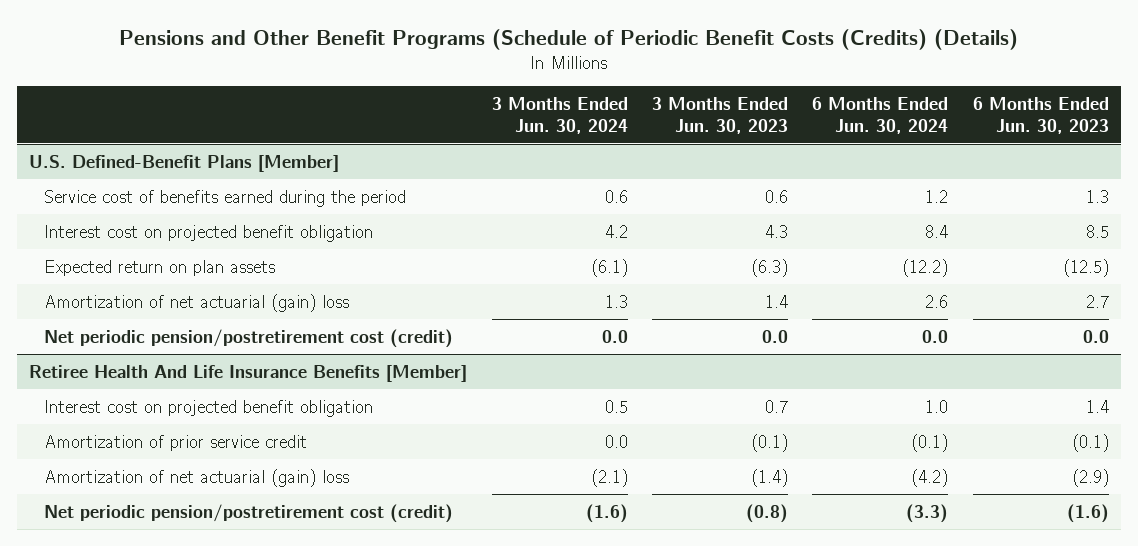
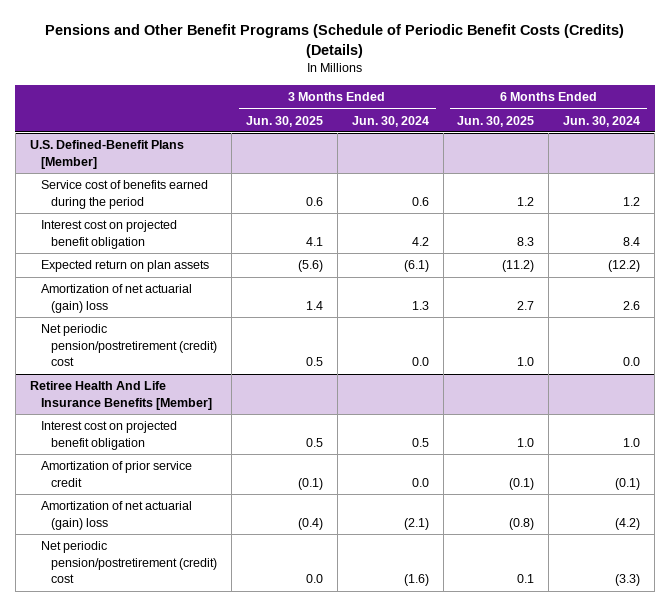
- | 3 Months Ended Jun. 30, 2024 | 3 Months Ended Jun. 30, 2023 | 6 Months Ended Jun. 30, 2024 | 6 Months Ended Jun. 30, 2023
+ | 3 Months Ended Jun. 30, 2025 | 3 Months Ended Jun. 30, 2024 | 6 Months Ended Jun. 30, 2025 | 6 Months Ended Jun. 30, 2024
@ U.S. Defined-Benefit Plans [Member]
- Net periodic pension/postretirement cost (credit) | 0.0 | 0.0 | 0.0 | 0.0
+ Net periodic pension/postretirement (credit) cost | 0.5 | 0.0 | 1.0 | 0.0
@ Retiree Health And Life Insurance Benefits [Member]
- Net periodic pension/postretirement cost (credit) | (1.6) | (0.8) | (3.3) | (1.6)
+ Net periodic pension/postretirement (credit) cost | 0.0 | (1.6) | 0.1 | (3.3)

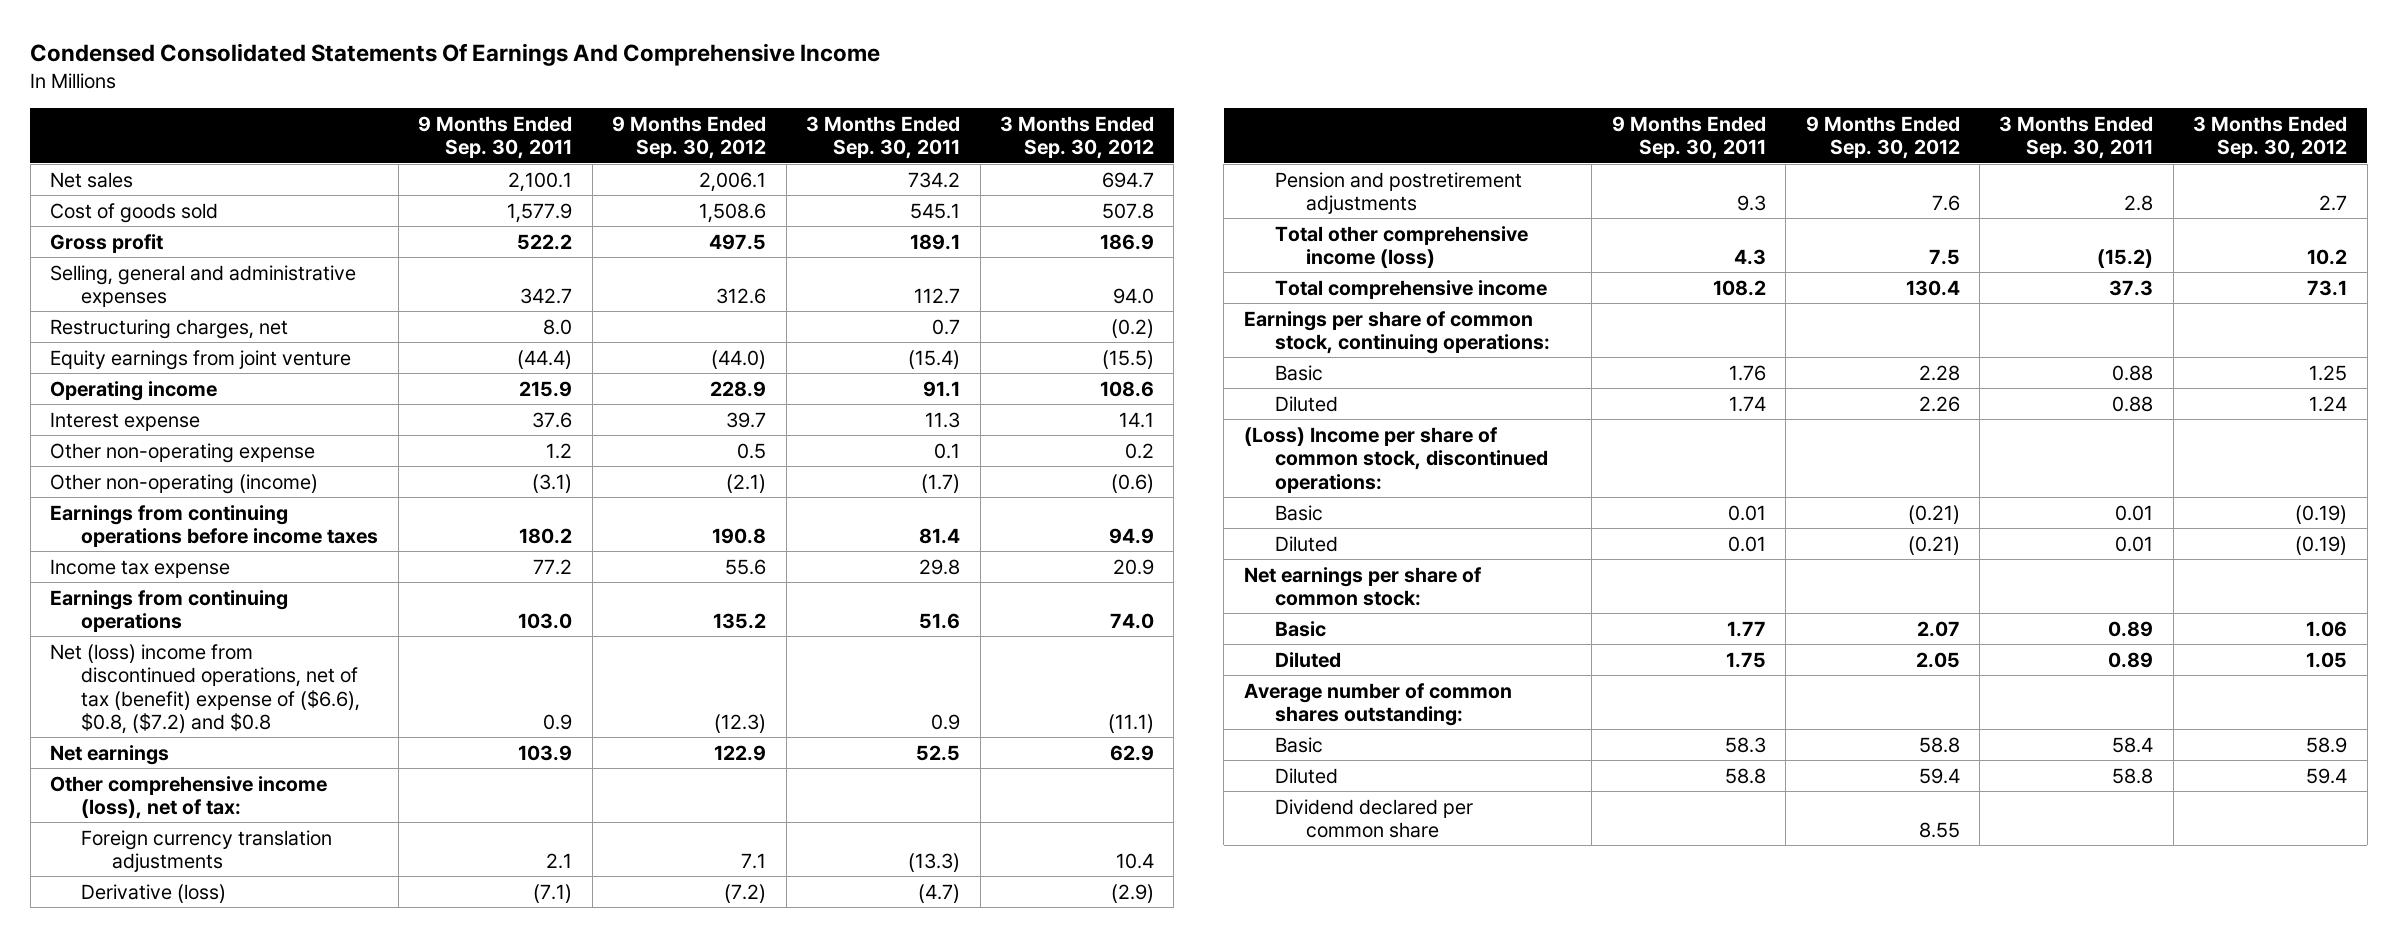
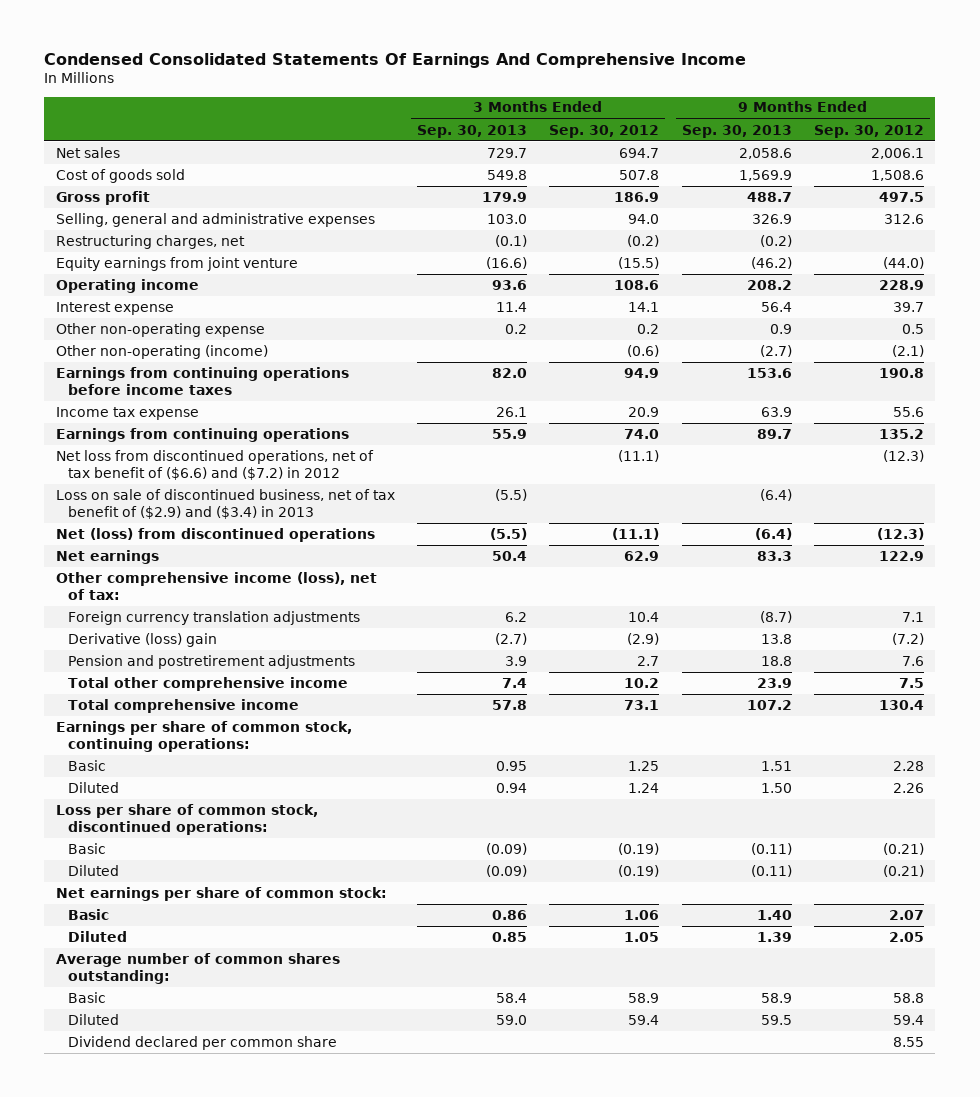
- | 9 Months Ended Sep. 30, 2011 | 9 Months Ended Sep. 30, 2012 | 3 Months Ended Sep. 30, 2011 | 3 Months Ended Sep. 30, 2012
+ | 3 Months Ended Sep. 30, 2013 | 3 Months Ended Sep. 30, 2012 | 9 Months Ended Sep. 30, 2013 | 9 Months Ended Sep. 30, 2012
- Net (loss) income from discontinued operations, net of tax (benefit) expense of ($6.6), $0.8, ($7.2) and $0.8 | 0.9 | (12.3) | 0.9 | (11.1)
+ Net loss from discontinued operations, net of tax benefit of ($6.6) and ($7.2) in 2012 | | (11.1) | | (12.3)
+ Loss on sale of discontinued business, net of tax benefit of ($2.9) and ($3.4) in 2013 | (5.5) | | (6.4) |
+ Net (loss) from discontinued operations | (5.5) | (11.1) | (6.4) | (12.3)
- Derivative (loss) | (7.1) | (7.2) | (4.7) | (2.9)
+ Derivative (loss) gain | (2.7) | (2.9) | 13.8 | (7.2)
- Total other comprehensive income (loss) | 4.3 | 7.5 | (15.2) | 10.2
+ Total other comprehensive income | 7.4 | 10.2 | 23.9 | 7.5
- (Loss) Income per share of common stock, discontinued operations:
+ Loss per share of common stock, discontinued operations:

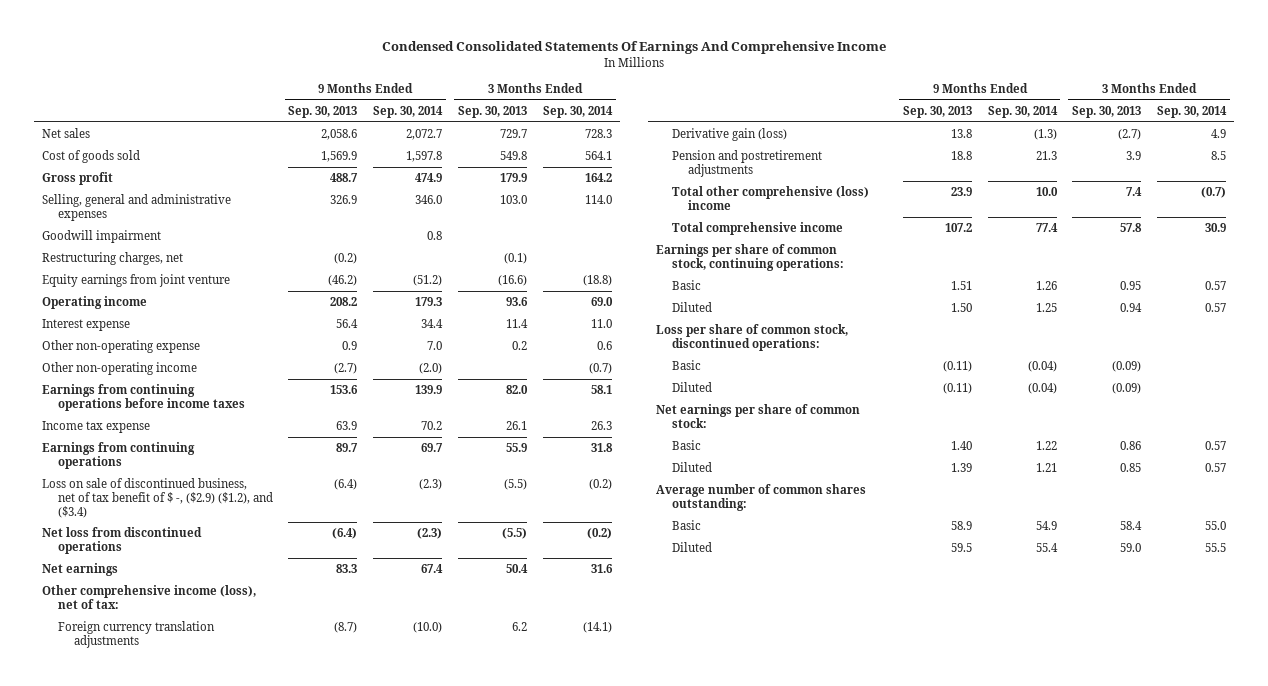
- | 3 Months Ended Sep. 30, 2013 | 3 Months Ended Sep. 30, 2012 | 9 Months Ended Sep. 30, 2013 | 9 Months Ended Sep. 30, 2012
+ | 9 Months Ended Sep. 30, 2013 | 9 Months Ended Sep. 30, 2014 | 3 Months Ended Sep. 30, 2013 | 3 Months Ended Sep. 30, 2014
+ Goodwill impairment | | 0.8 | |
- Other non-operating (income) | | (0.6) | (2.7) | (2.1)
+ Other non-operating income | (2.7) | (2.0) | | (0.7)
- Net loss from discontinued operations, net of tax benefit of ($6.6) and ($7.2) in 2012 | | (11.1) | | (12.3)
- Loss on sale of discontinued business, net of tax benefit of ($2.9) and ($3.4) in 2013 | (5.5) | | (6.4) |
- Net (loss) from discontinued operations | (5.5) | (11.1) | (6.4) | (12.3)
+ Loss on sale of discontinued business, net of tax benefit of $ -, ($2.9) ($1.2), and ($3.4) | (6.4) | (2.3) | (5.5) | (0.2)
+ Net loss from discontinued operations | (6.4) | (2.3) | (5.5) | (0.2)
- Derivative (loss) gain | (2.7) | (2.9) | 13.8 | (7.2)
+ Derivative gain (loss) | 13.8 | (1.3) | (2.7) | 4.9
- Total other comprehensive income | 7.4 | 10.2 | 23.9 | 7.5
+ Total other comprehensive (loss) income | 23.9 | 10.0 | 7.4 | (0.7)
- Dividend declared per common share | | | | 8.55

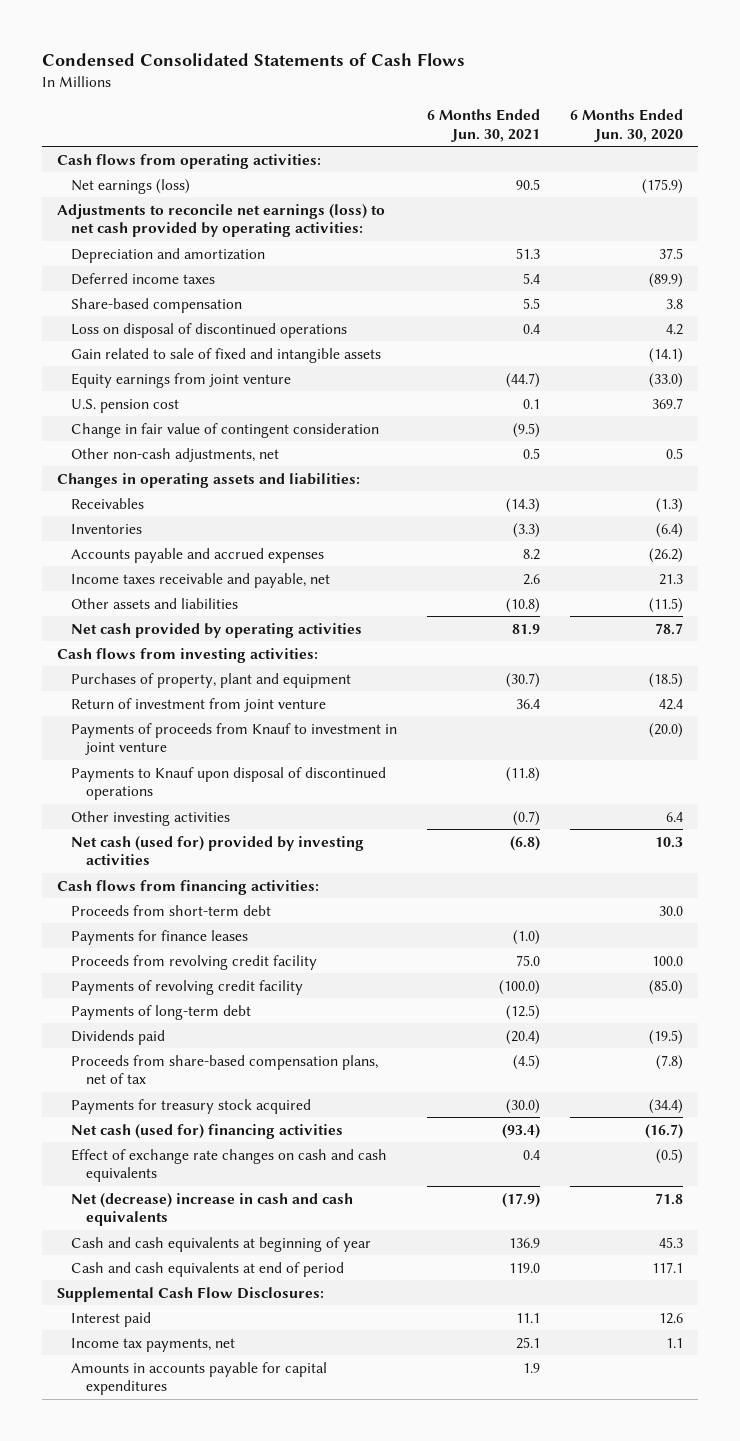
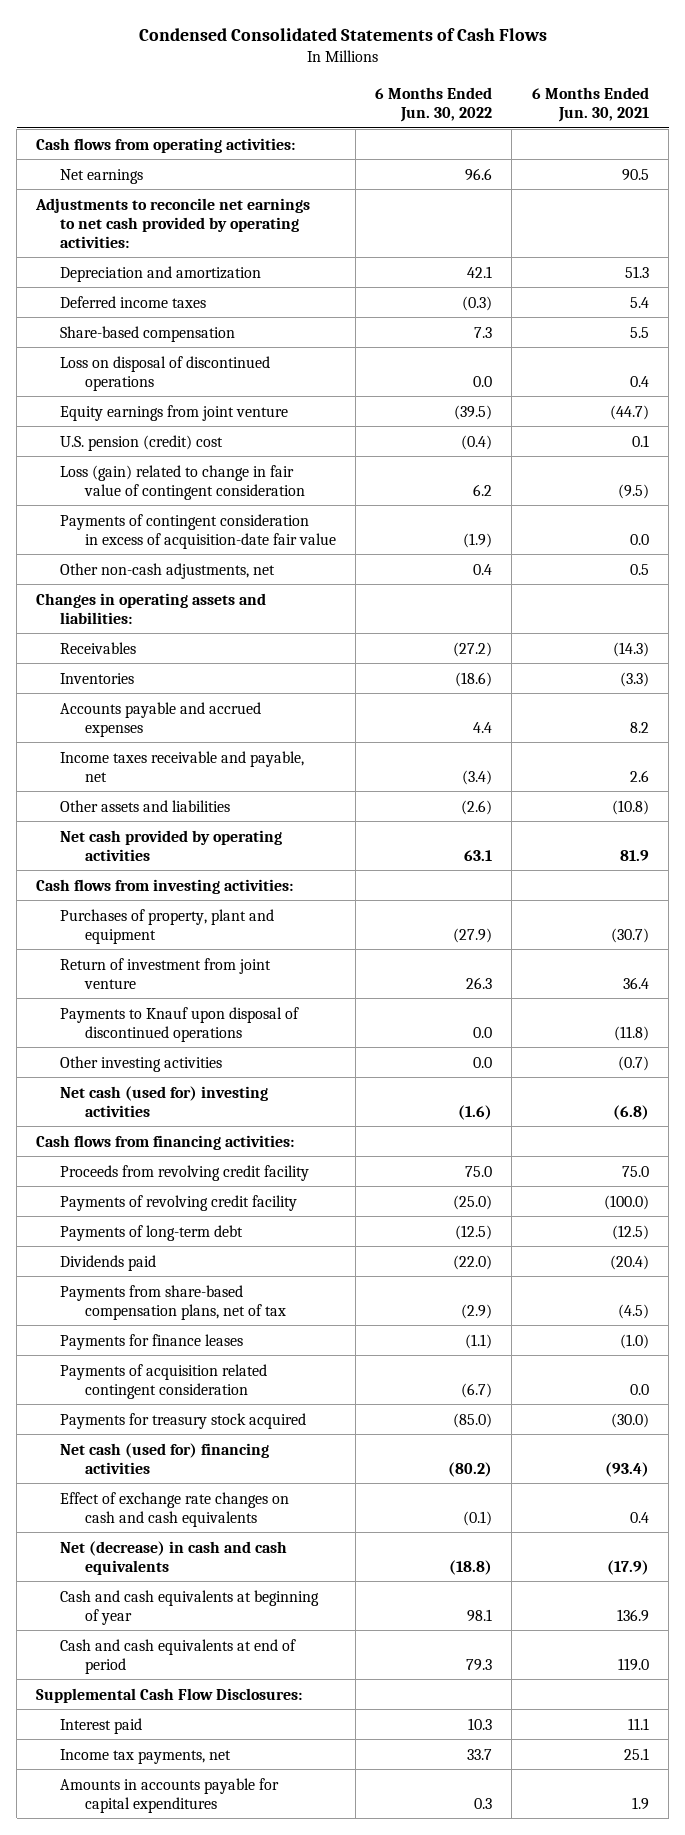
- | 6 Months Ended Jun. 30, 2021 | 6 Months Ended Jun. 30, 2020
+ | 6 Months Ended Jun. 30, 2022 | 6 Months Ended Jun. 30, 2021
- Net earnings (loss) | 90.5 | (175.9)
- Adjustments to reconcile net earnings (loss) to net cash provided by operating activities:
+ Net earnings | 96.6 | 90.5
+ Adjustments to reconcile net earnings to net cash provided by operating activities:
- Gain related to sale of fixed and intangible assets | | (14.1)
- U.S. pension cost | 0.1 | 369.7
- Change in fair value of contingent consideration | (9.5) |
+ U.S. pension (credit) cost | (0.4) | 0.1
+ Loss (gain) related to change in fair value of contingent consideration | 6.2 | (9.5)
+ Payments of contingent consideration in excess of acquisition-date fair value | (1.9) | 0.0
- Payments of proceeds from Knauf to investment in joint venture | | (20.0)
- Net cash (used for) provided by investing activities | (6.8) | 10.3
+ Net cash (used for) investing activities | (1.6) | (6.8)
- Proceeds from short-term debt | | 30.0
- Proceeds from share-based compensation plans, net of tax | (4.5) | (7.8)
+ Payments from share-based compensation plans, net of tax | (2.9) | (4.5)
moved down: Payments for finance leases | (1.1) | (1.0)
+ Payments of acquisition related contingent consideration | (6.7) | 0.0
- Net (decrease) increase in cash and cash equivalents | (17.9) | 71.8
+ Net (decrease) in cash and cash equivalents | (18.8) | (17.9)

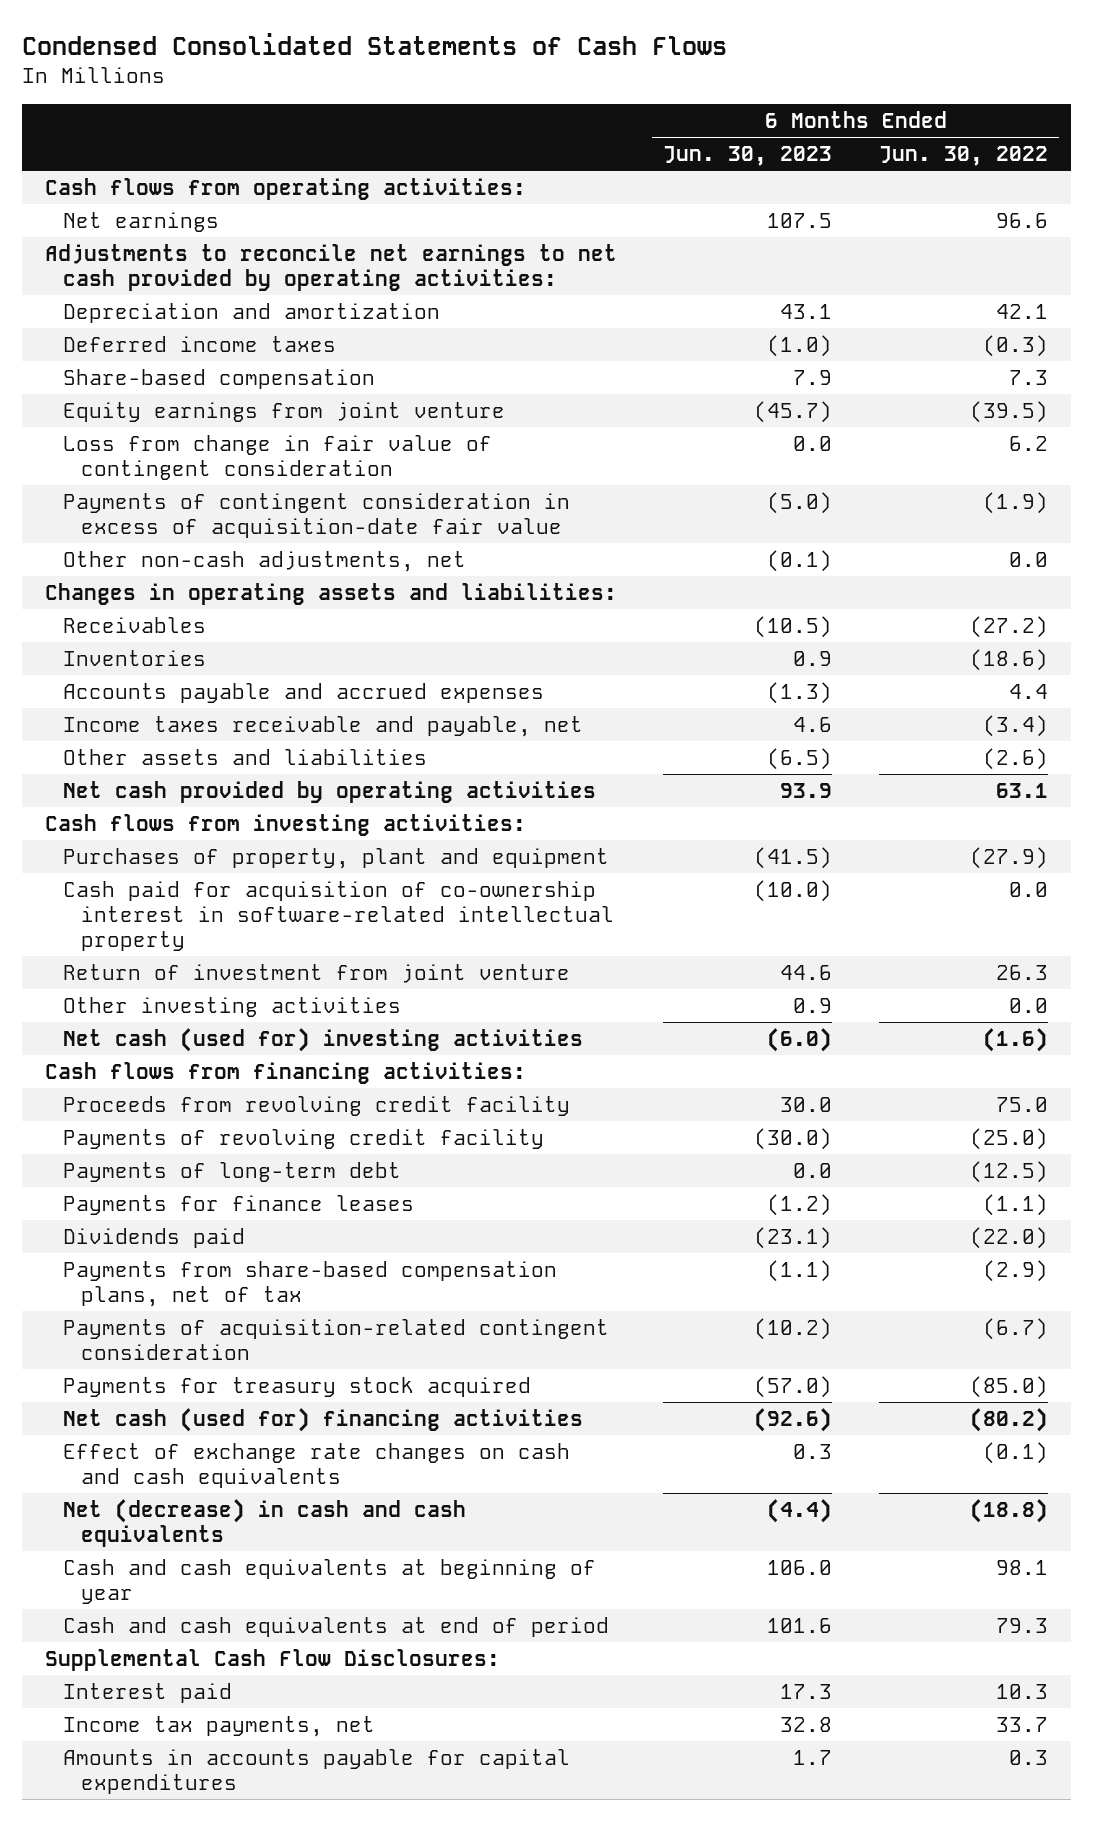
- | 6 Months Ended Jun. 30, 2022 | 6 Months Ended Jun. 30, 2021
+ | 6 Months Ended Jun. 30, 2023 | 6 Months Ended Jun. 30, 2022
- Loss on disposal of discontinued operations | 0.0 | 0.4
- U.S. pension (credit) cost | (0.4) | 0.1
- Loss (gain) related to change in fair value of contingent consideration | 6.2 | (9.5)
+ Loss from change in fair value of contingent consideration | 0.0 | 6.2
- Other non-cash adjustments, net | 0.4 | 0.5
+ Other non-cash adjustments, net | (0.1) | 0.0
+ Cash paid for acquisition of co-ownership interest in software-related intellectual property | (10.0) | 0.0
- Payments to Knauf upon disposal of discontinued operations | 0.0 | (11.8)
moved up: Payments for finance leases | (1.2) | (1.1)
- Payments of acquisition related contingent consideration | (6.7) | 0.0
+ Payments of acquisition-related contingent consideration | (10.2) | (6.7)

